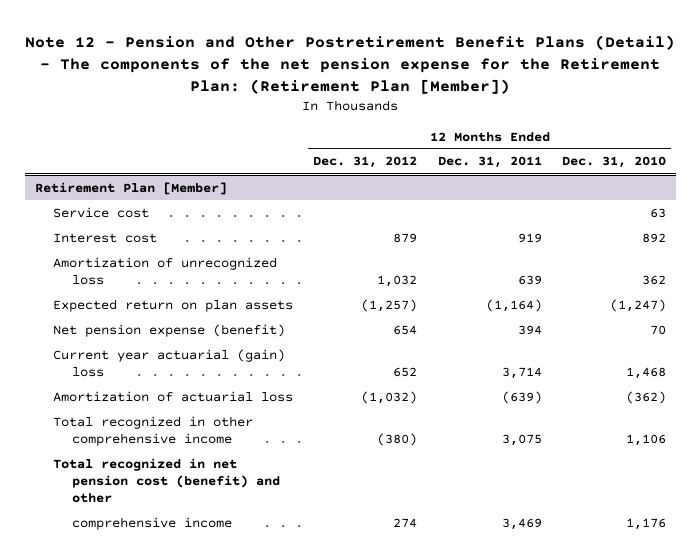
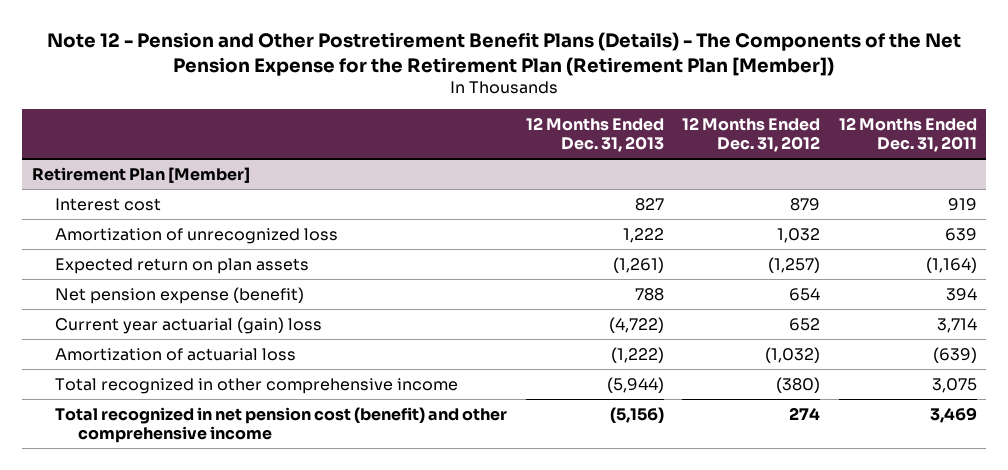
- Note 12 - Pension and Other Postretirement Benefit Plans (Detail) - The components of the net pension expense for the Retirement Plan: (Retirement Plan [Member])
+ Note 12 - Pension and Other Postretirement Benefit Plans (Details) - The Components of the Net Pension Expense for the Retirement Plan (Retirement Plan [Member])
- | 12 Months Ended Dec. 31, 2012 | 12 Months Ended Dec. 31, 2011 | 12 Months Ended Dec. 31, 2010
+ | 12 Months Ended Dec. 31, 2013 | 12 Months Ended Dec. 31, 2012 | 12 Months Ended Dec. 31, 2011
@ Retirement Plan [Member]
- Service cost | | | 63
- Total recognized in net pension cost (benefit) and other
- comprehensive income | 274 | 3,469 | 1,176
+ Total recognized in net pension cost (benefit) and other comprehensive income | (5,156) | 274 | 3,469

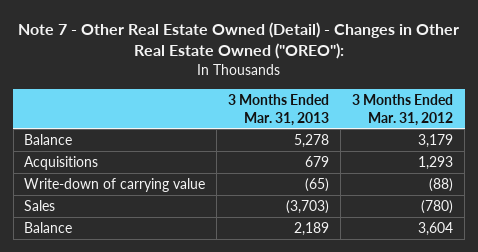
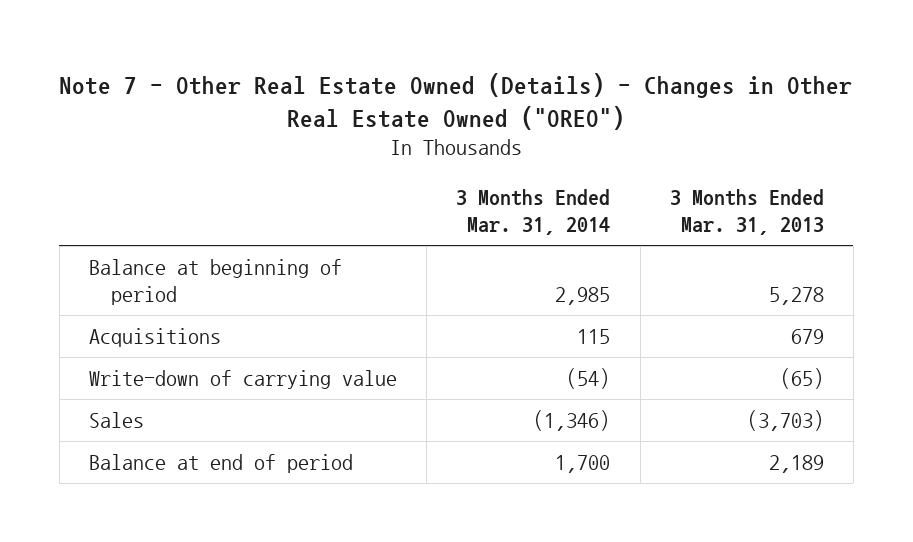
- Note 7 - Other Real Estate Owned (Detail) - Changes in Other Real Estate Owned ("OREO"):
+ Note 7 - Other Real Estate Owned (Details) - Changes in Other Real Estate Owned ("OREO")
- | 3 Months Ended Mar. 31, 2013 | 3 Months Ended Mar. 31, 2012
+ | 3 Months Ended Mar. 31, 2014 | 3 Months Ended Mar. 31, 2013
- Balance | 5,278 | 3,179
+ Balance at beginning of period | 2,985 | 5,278
- Balance | 2,189 | 3,604
+ Balance at end of period | 1,700 | 2,189

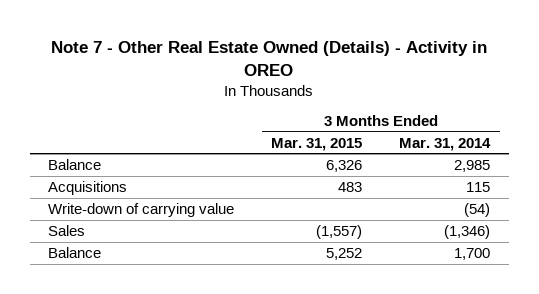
- Note 7 - Other Real Estate Owned (Details) - Changes in Other Real Estate Owned ("OREO")
+ Note 7 - Other Real Estate Owned (Details) - Activity in OREO
- | 3 Months Ended Mar. 31, 2014 | 3 Months Ended Mar. 31, 2013
+ | 3 Months Ended Mar. 31, 2015 | 3 Months Ended Mar. 31, 2014
- Balance at beginning of period | 2,985 | 5,278
+ Balance | 6,326 | 2,985
- Balance at end of period | 1,700 | 2,189
+ Balance | 5,252 | 1,700

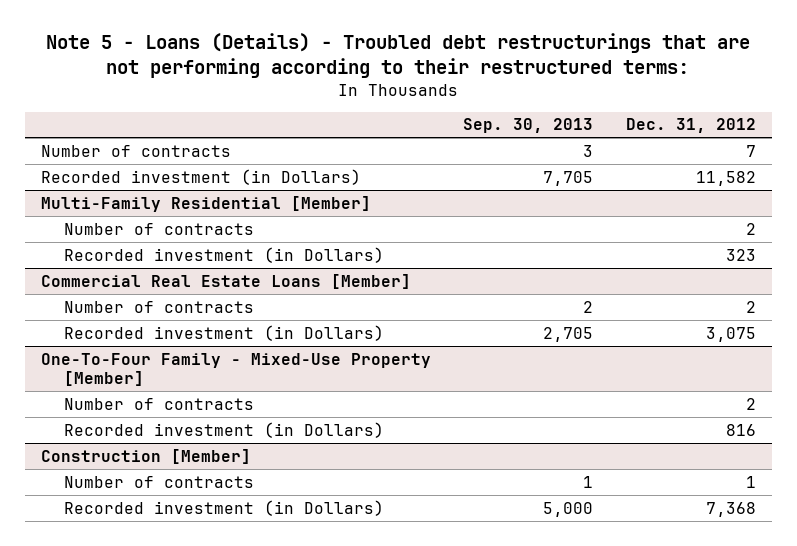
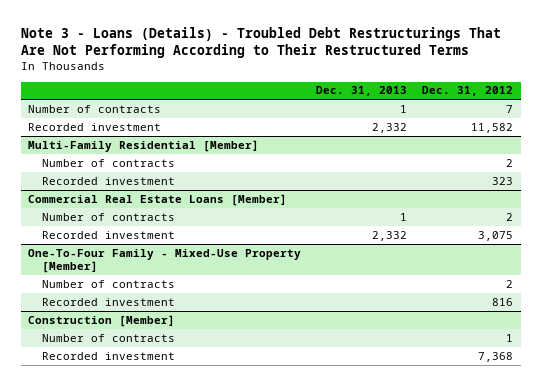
- Note 5 - Loans (Details) - Troubled debt restructurings that are not performing according to their restructured terms:
+ Note 3 - Loans (Details) - Troubled Debt Restructurings That Are Not Performing According to Their Restructured Terms
- | Sep. 30, 2013 | Dec. 31, 2012
+ | Dec. 31, 2013 | Dec. 31, 2012
- Recorded investment (in Dollars) | 7,705 | 11,582
+ Recorded investment | 2,332 | 11,582
@ Multi-Family Residential [Member]
- Recorded investment (in Dollars) | | 323
+ Recorded investment | | 323
@ Commercial Real Estate Loans [Member]
- Recorded investment (in Dollars) | 2,705 | 3,075
+ Recorded investment | 2,332 | 3,075
@ One-To-Four Family - Mixed-Use Property [Member]
- Recorded investment (in Dollars) | | 816
+ Recorded investment | | 816
@ Construction [Member]
- Recorded investment (in Dollars) | 5,000 | 7,368
+ Recorded investment | | 7,368

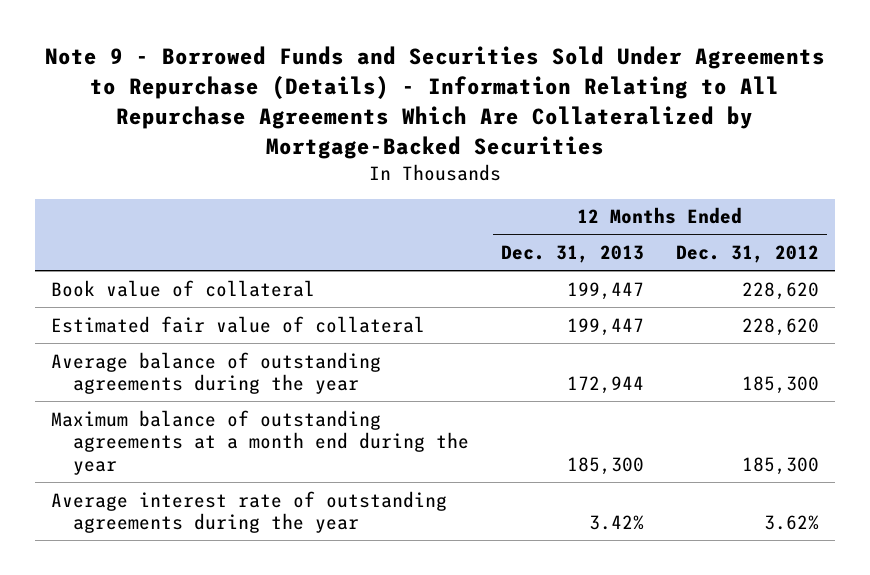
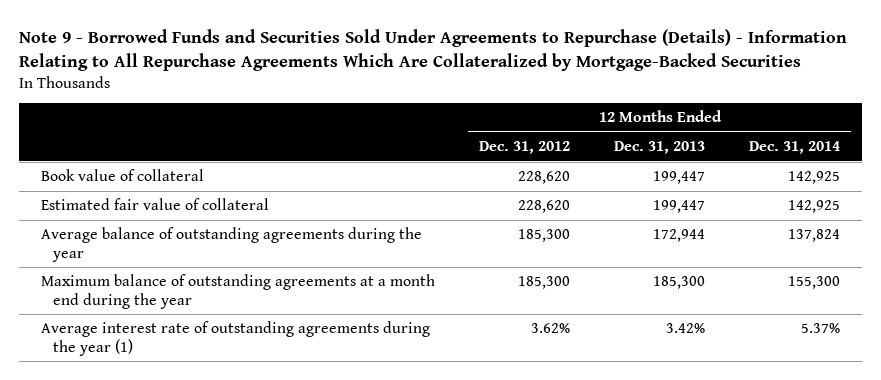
- | 12 Months Ended Dec. 31, 2013 | 12 Months Ended Dec. 31, 2012
+ | 12 Months Ended Dec. 31, 2012 | 12 Months Ended Dec. 31, 2013 | 12 Months Ended Dec. 31, 2014
- Average interest rate of outstanding agreements during the year | 3.42% | 3.62%
+ Average interest rate of outstanding agreements during the year (1) | 3.62% | 3.42% | 5.37%

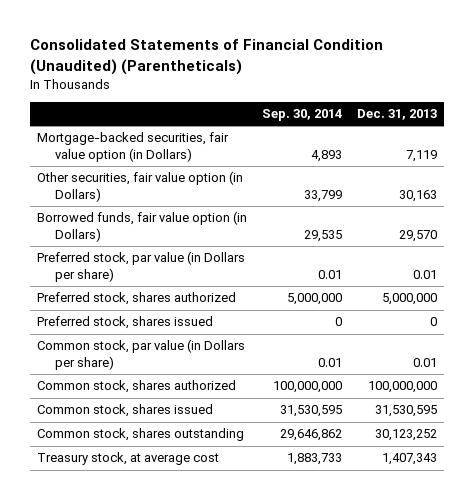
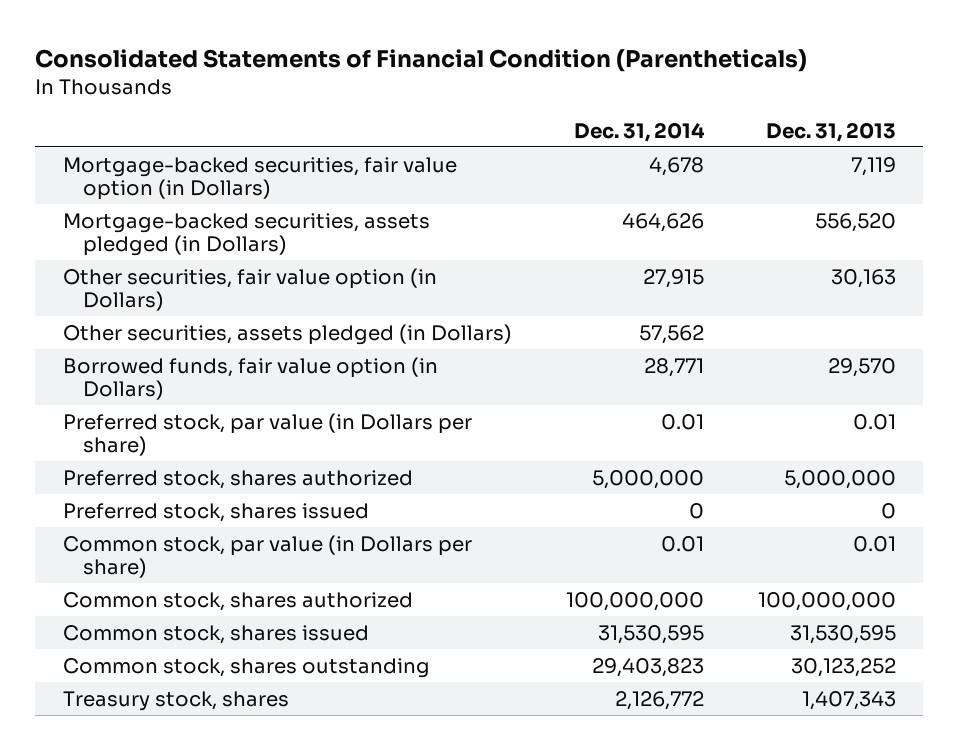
- Consolidated Statements of Financial Condition (Unaudited) (Parentheticals)
+ Consolidated Statements of Financial Condition (Parentheticals)
- | Sep. 30, 2014 | Dec. 31, 2013
+ | Dec. 31, 2014 | Dec. 31, 2013
+ Mortgage-backed securities, assets pledged (in Dollars) | 464,626 | 556,520
+ Other securities, assets pledged (in Dollars) | 57,562 |
- Treasury stock, at average cost | 1,883,733 | 1,407,343
+ Treasury stock, shares | 2,126,772 | 1,407,343

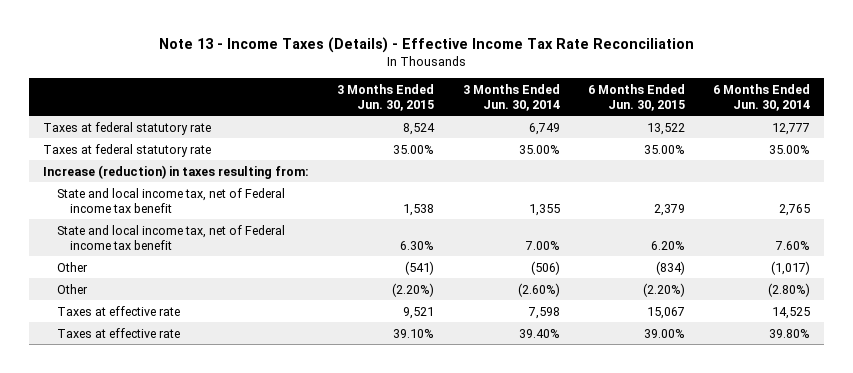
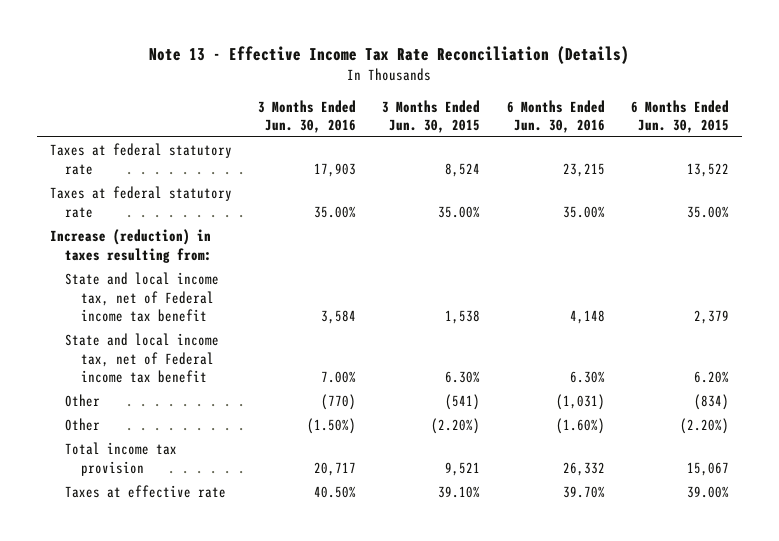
- Note 13 - Income Taxes (Details) - Effective Income Tax Rate Reconciliation
+ Note 13 - Effective Income Tax Rate Reconciliation (Details)
- | 3 Months Ended Jun. 30, 2015 | 3 Months Ended Jun. 30, 2014 | 6 Months Ended Jun. 30, 2015 | 6 Months Ended Jun. 30, 2014
+ | 3 Months Ended Jun. 30, 2016 | 3 Months Ended Jun. 30, 2015 | 6 Months Ended Jun. 30, 2016 | 6 Months Ended Jun. 30, 2015
- Taxes at effective rate | 9,521 | 7,598 | 15,067 | 14,525
+ Total income tax provision | 20,717 | 9,521 | 26,332 | 15,067

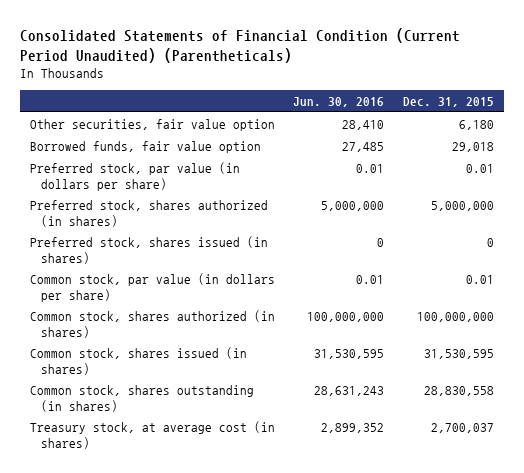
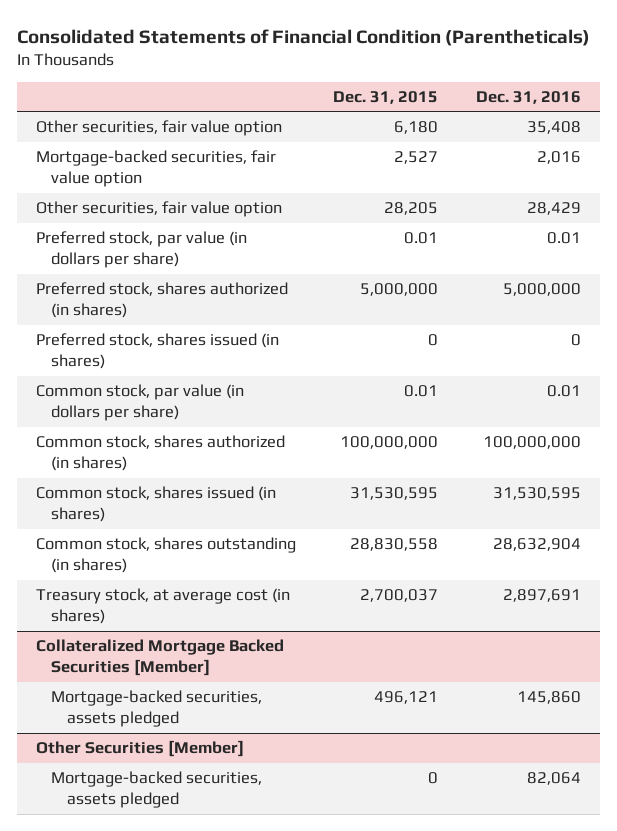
- Consolidated Statements of Financial Condition (Current Period Unaudited) (Parentheticals)
+ Consolidated Statements of Financial Condition (Parentheticals)
- | Jun. 30, 2016 | Dec. 31, 2015
+ | Dec. 31, 2015 | Dec. 31, 2016
- Borrowed funds, fair value option | 27,485 | 29,018
+ Mortgage-backed securities, fair value option | 2,527 | 2,016
+ Other securities, fair value option | 28,205 | 28,429
+ Collateralized Mortgage Backed Securities [Member]
+ Mortgage-backed securities, assets pledged | 496,121 | 145,860
+ Other Securities [Member]
+ Mortgage-backed securities, assets pledged | 0 | 82,064

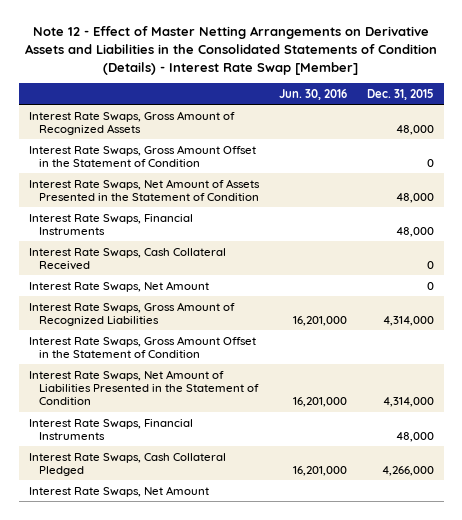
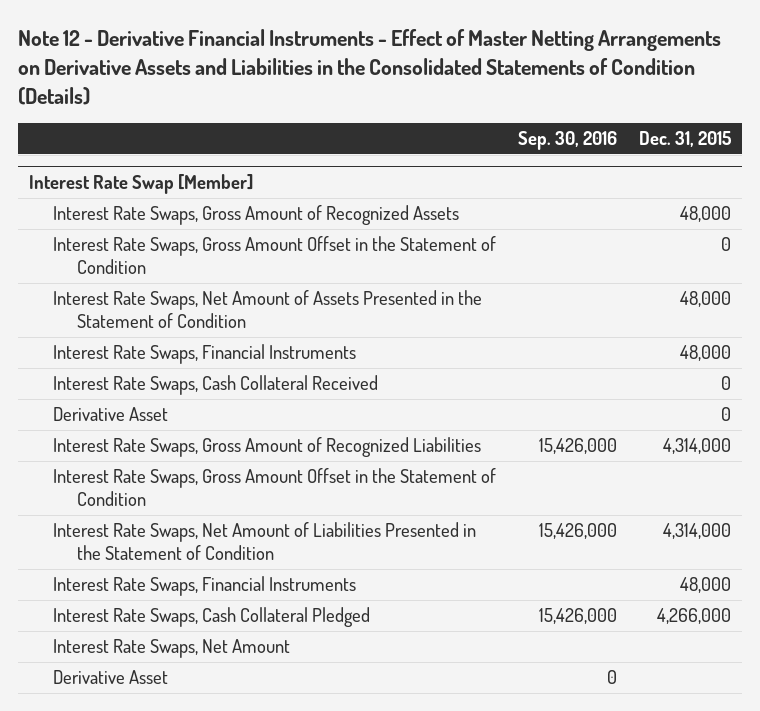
- Note 12 - Effect of Master Netting Arrangements on Derivative Assets and Liabilities in the Consolidated Statements of Condition (Details) - Interest Rate Swap [Member]
+ Note 12 - Derivative Financial Instruments - Effect of Master Netting Arrangements on Derivative Assets and Liabilities in the Consolidated Statements of Condition (Details)
- | Jun. 30, 2016 | Dec. 31, 2015
+ | Sep. 30, 2016 | Dec. 31, 2015
+ Interest Rate Swap [Member]
- Interest Rate Swaps, Net Amount | | 0
+ Derivative Asset | | 0
+ Derivative Asset | 0 |

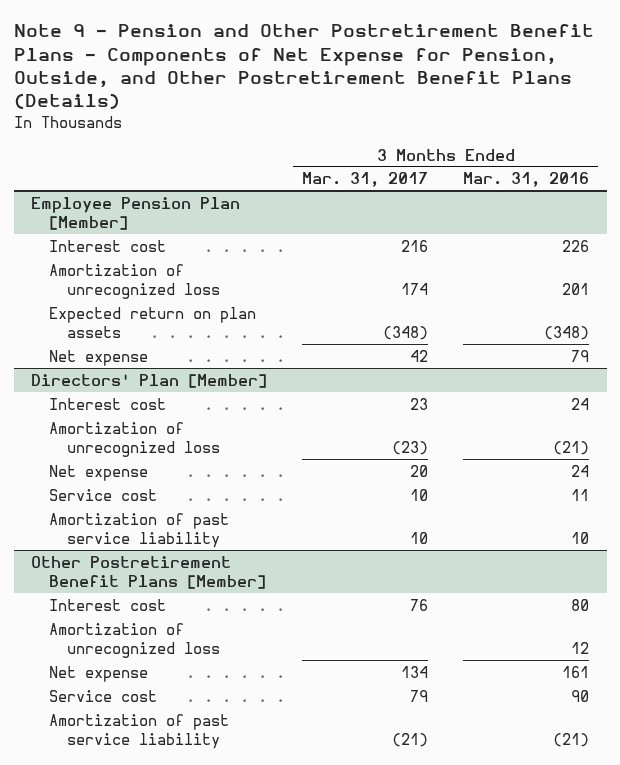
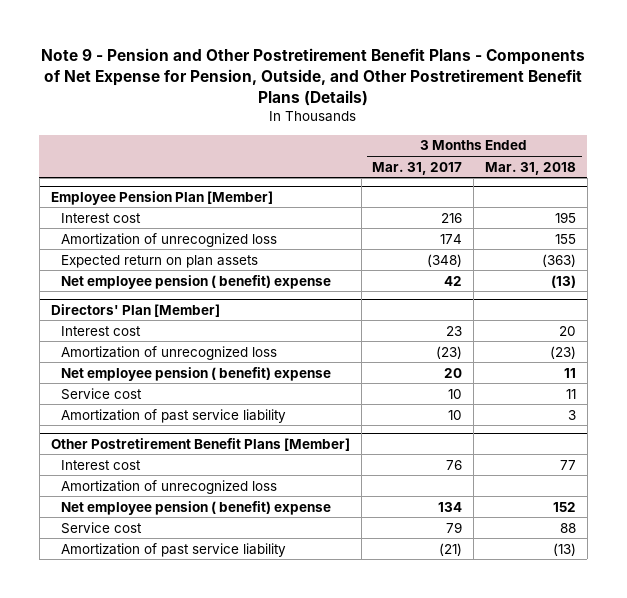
- | 3 Months Ended Mar. 31, 2017 | 3 Months Ended Mar. 31, 2016
+ | 3 Months Ended Mar. 31, 2017 | 3 Months Ended Mar. 31, 2018
@ Employee Pension Plan [Member]
- Net expense | 42 | 79
+ Net employee pension ( benefit) expense | 42 | (13)
@ Directors' Plan [Member]
- Net expense | 20 | 24
+ Net employee pension ( benefit) expense | 20 | 11
@ Other Postretirement Benefit Plans [Member]
- Net expense | 134 | 161
+ Net employee pension ( benefit) expense | 134 | 152

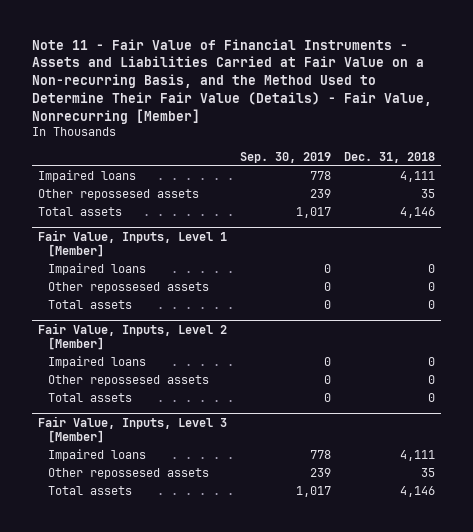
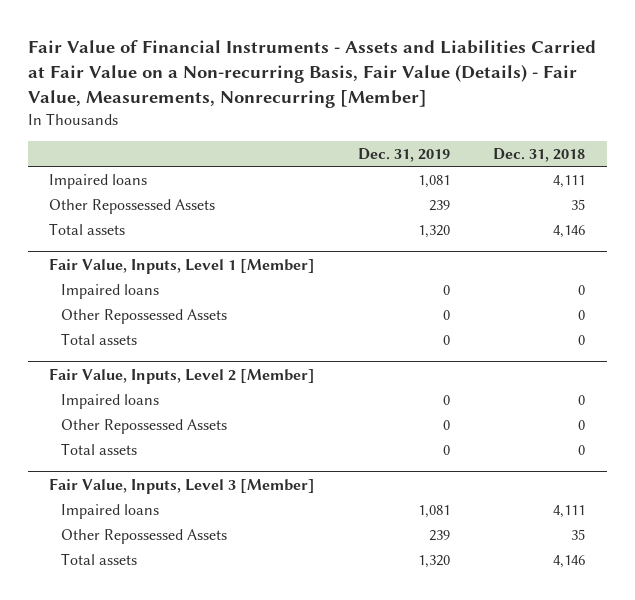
- Note 11 - Fair Value of Financial Instruments - Assets and Liabilities Carried at Fair Value on a Non-recurring Basis, and the Method Used to Determine Their Fair Value (Details) - Fair Value, Nonrecurring [Member]
+ Fair Value of Financial Instruments - Assets and Liabilities Carried at Fair Value on a Non-recurring Basis, Fair Value (Details) - Fair Value, Measurements, Nonrecurring [Member]
- | Sep. 30, 2019 | Dec. 31, 2018
+ | Dec. 31, 2019 | Dec. 31, 2018
- Other repossesed assets | 239 | 35
+ Other Repossessed Assets | 239 | 35
@ Fair Value, Inputs, Level 1 [Member]
- Other repossesed assets | 0 | 0
+ Other Repossessed Assets | 0 | 0
@ Fair Value, Inputs, Level 2 [Member]
- Other repossesed assets | 0 | 0
+ Other Repossessed Assets | 0 | 0
@ Fair Value, Inputs, Level 3 [Member]
- Other repossesed assets | 239 | 35
+ Other Repossessed Assets | 239 | 35

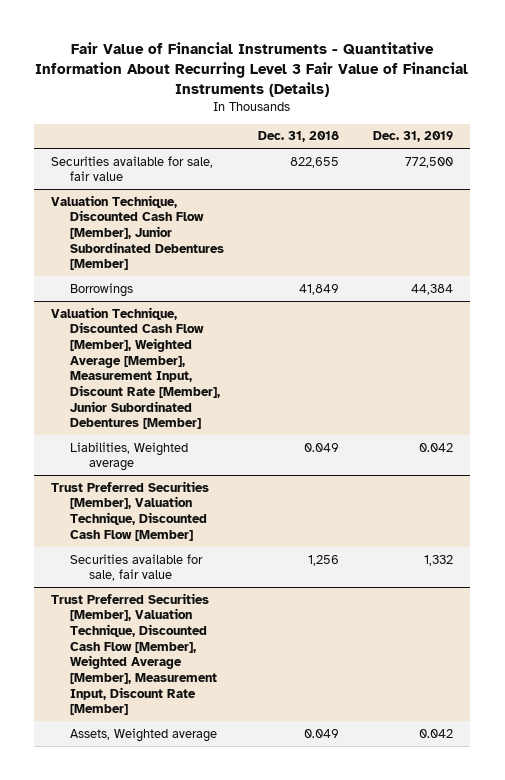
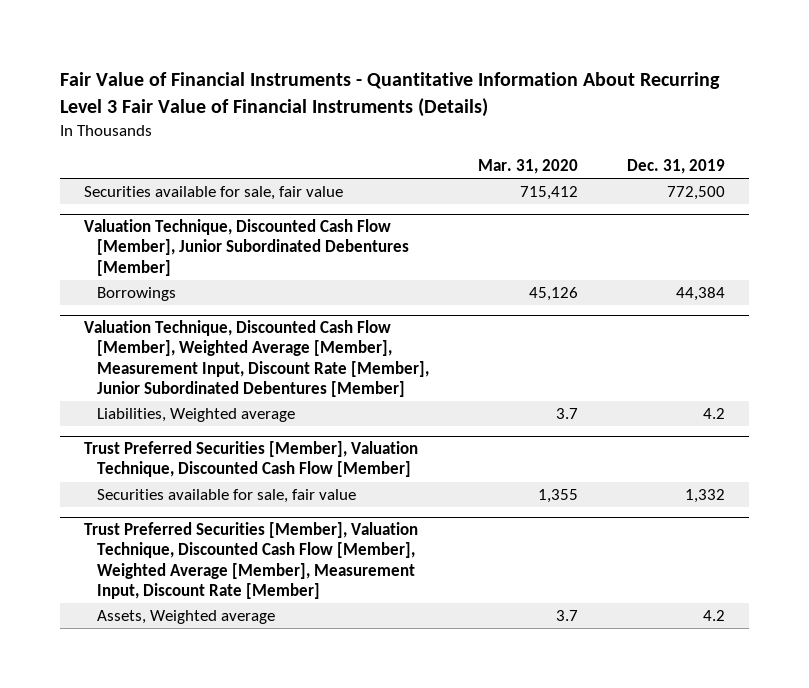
- | Dec. 31, 2018 | Dec. 31, 2019
+ | Mar. 31, 2020 | Dec. 31, 2019
@ Valuation Technique, Discounted Cash Flow [Member], Weighted Average [Member], Measurement Input, Discount Rate [Member], Junior Subordinated Debentures [Member]
- Liabilities, Weighted average | 0.049 | 0.042
+ Liabilities, Weighted average | 3.7 | 4.2
@ Trust Preferred Securities [Member], Valuation Technique, Discounted Cash Flow [Member], Weighted Average [Member], Measurement Input, Discount Rate [Member]
- Assets, Weighted average | 0.049 | 0.042
+ Assets, Weighted average | 3.7 | 4.2

